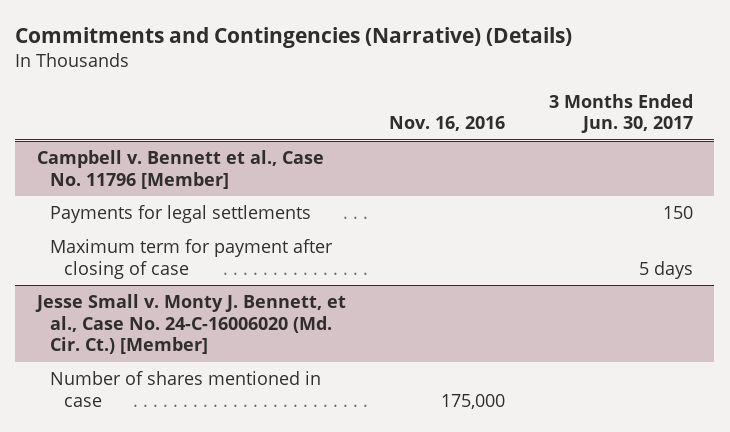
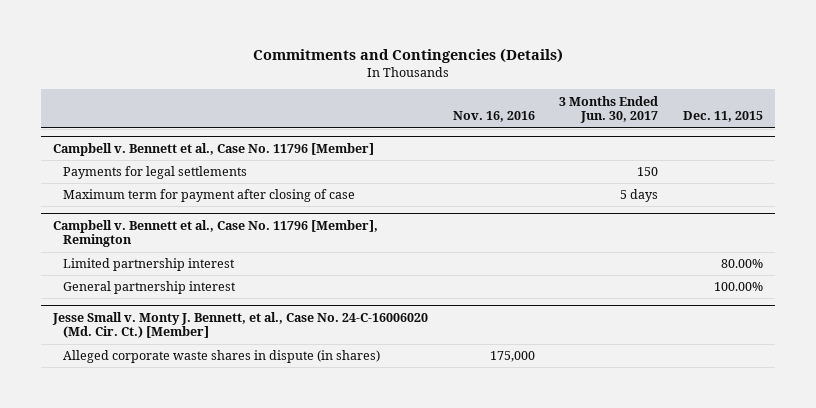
- Commitments and Contingencies (Narrative) (Details)
+ Commitments and Contingencies (Details)
- | Nov. 16, 2016 | 3 Months Ended Jun. 30, 2017
+ | Nov. 16, 2016 | 3 Months Ended Jun. 30, 2017 | Dec. 11, 2015
+ Campbell v. Bennett et al., Case No. 11796 [Member], Remington
+ Limited partnership interest | | | 80.00%
+ General partnership interest | | | 100.00%
@ Jesse Small v. Monty J. Bennett, et al., Case No. 24-C-16006020 (Md. Cir. Ct.) [Member]
- Number of shares mentioned in case | 175,000 |
+ Alleged corporate waste shares in dispute (in shares) | 175,000 | |

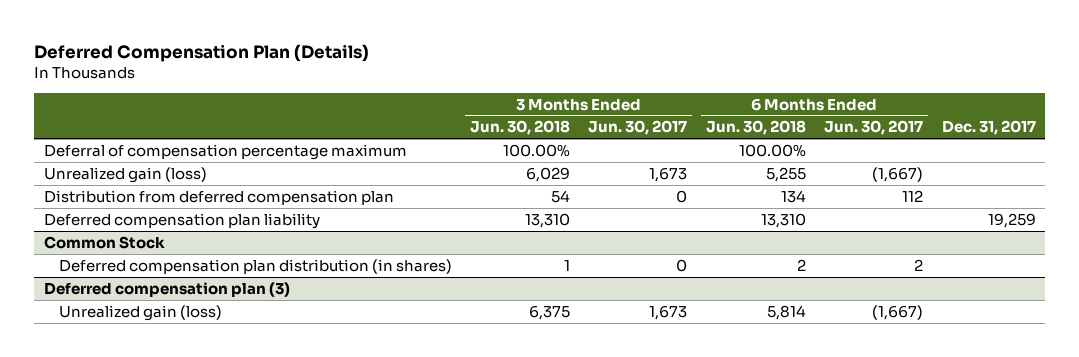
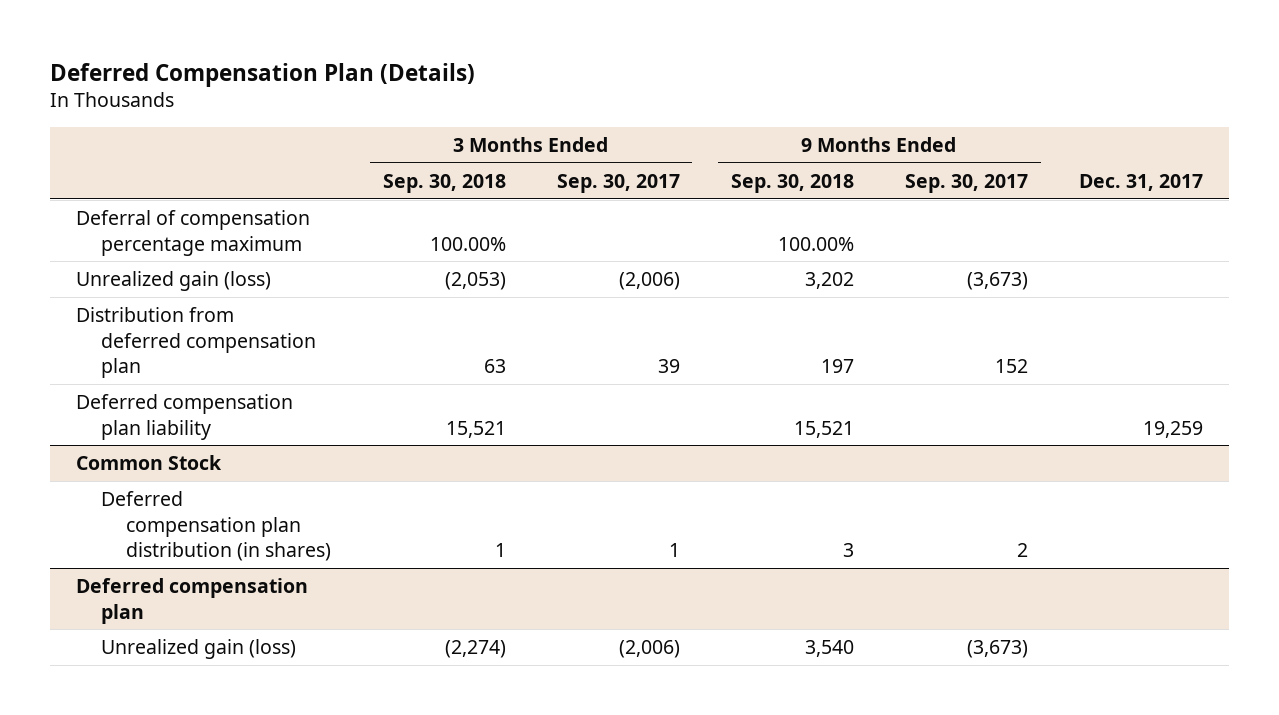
- | 3 Months Ended Jun. 30, 2018 | 3 Months Ended Jun. 30, 2017 | 6 Months Ended Jun. 30, 2018 | 6 Months Ended Jun. 30, 2017 | Dec. 31, 2017
+ | 3 Months Ended Sep. 30, 2018 | 3 Months Ended Sep. 30, 2017 | 9 Months Ended Sep. 30, 2018 | 9 Months Ended Sep. 30, 2017 | Dec. 31, 2017
- Deferred compensation plan (3)
+ Deferred compensation plan

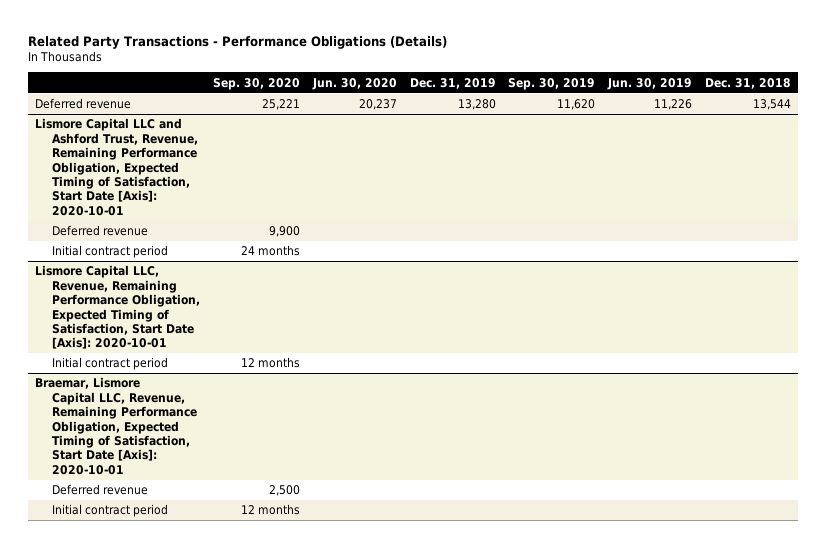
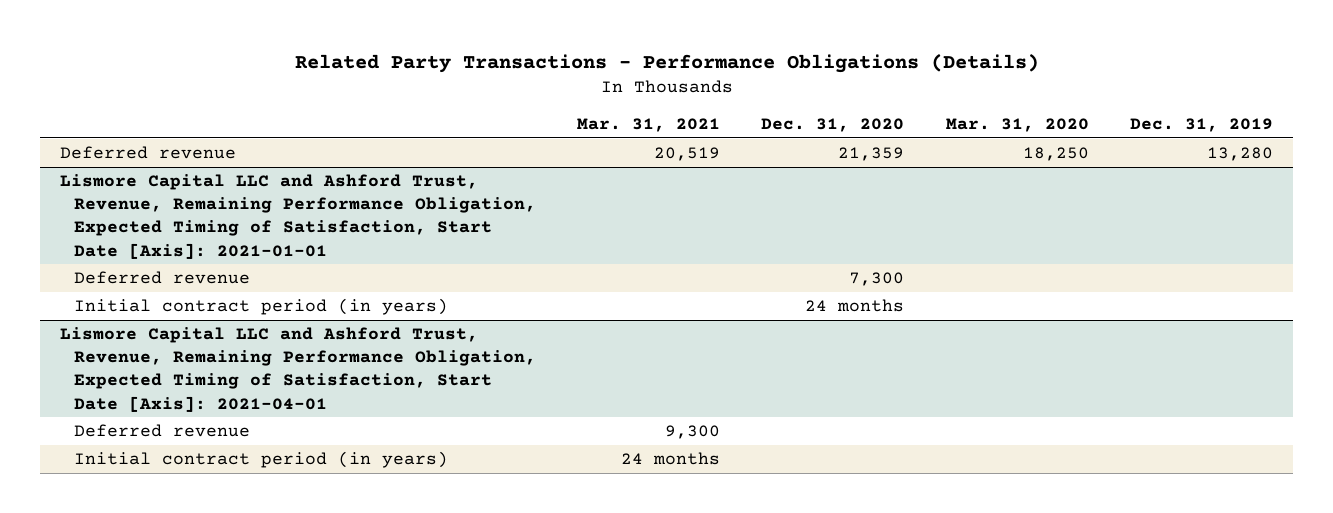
- | Sep. 30, 2020 | Jun. 30, 2020 | Dec. 31, 2019 | Sep. 30, 2019 | Jun. 30, 2019 | Dec. 31, 2018
+ | Mar. 31, 2021 | Dec. 31, 2020 | Mar. 31, 2020 | Dec. 31, 2019
- Lismore Capital LLC and Ashford Trust, Revenue, Remaining Performance Obligation, Expected Timing of Satisfaction, Start Date [Axis]: 2020-10-01
+ Lismore Capital LLC and Ashford Trust, Revenue, Remaining Performance Obligation, Expected Timing of Satisfaction, Start Date [Axis]: 2021-01-01
- Initial contract period | 24 months | | | | |
- Lismore Capital LLC, Revenue, Remaining Performance Obligation, Expected Timing of Satisfaction, Start Date [Axis]: 2020-10-01
- Initial contract period | 12 months | | | | |
- Braemar, Lismore Capital LLC, Revenue, Remaining Performance Obligation, Expected Timing of Satisfaction, Start Date [Axis]: 2020-10-01
- Deferred revenue | 2,500 | | | | |
- Initial contract period | 12 months | | | | |
+ Initial contract period (in years) | | 24 months | |
+ Lismore Capital LLC and Ashford Trust, Revenue, Remaining Performance Obligation, Expected Timing of Satisfaction, Start Date [Axis]: 2021-04-01
+ Deferred revenue | 9,300 | | |
+ Initial contract period (in years) | 24 months | | |

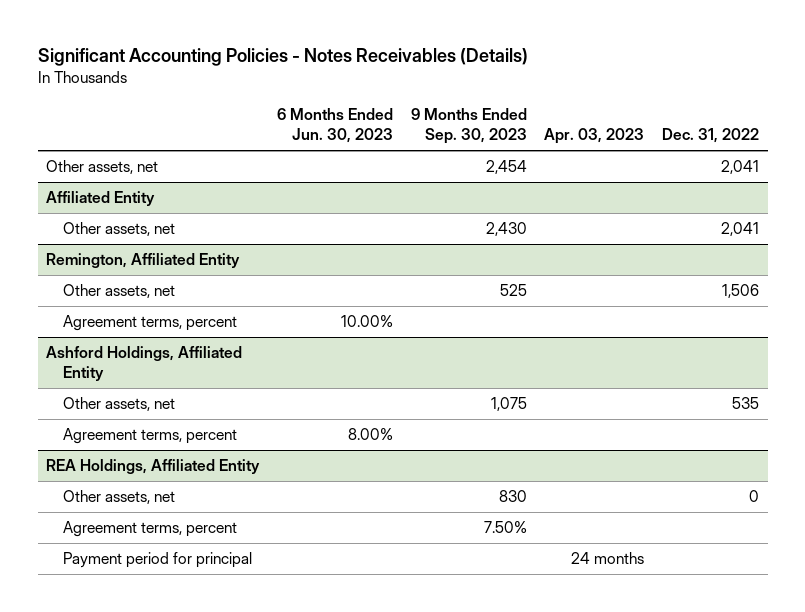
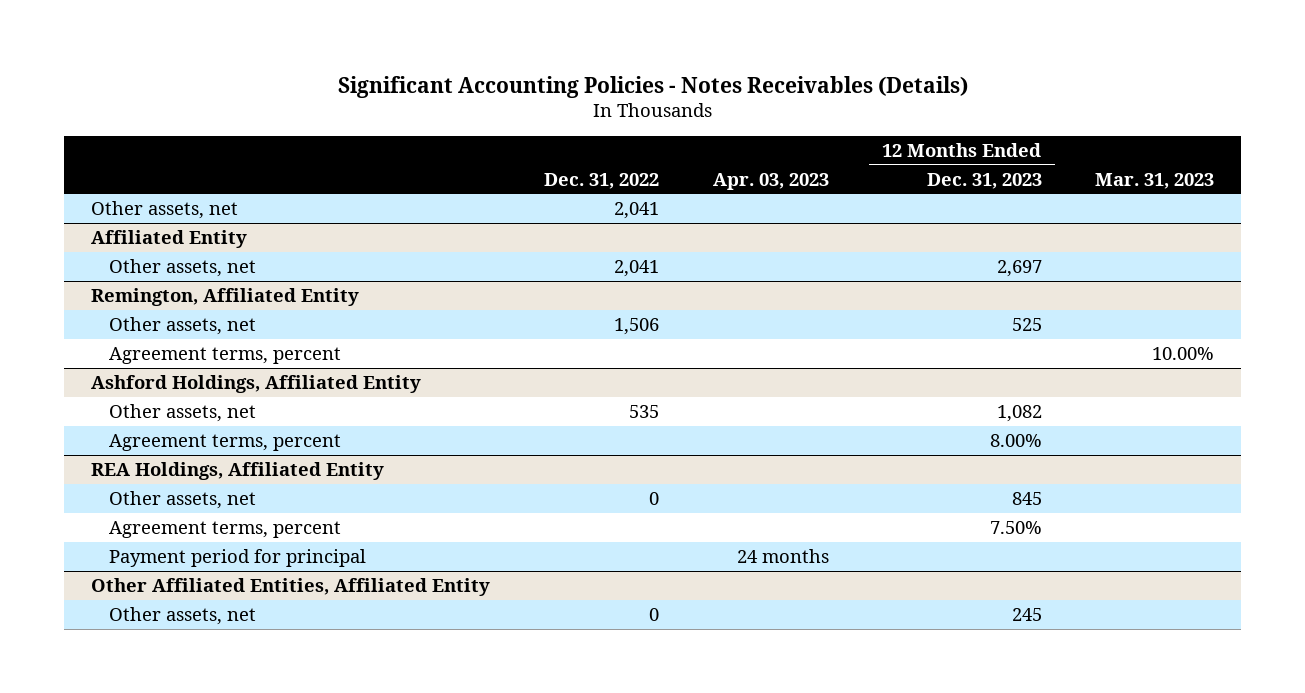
- | 6 Months Ended Jun. 30, 2023 | 9 Months Ended Sep. 30, 2023 | Apr. 03, 2023 | Dec. 31, 2022
+ | Dec. 31, 2022 | Apr. 03, 2023 | 12 Months Ended Dec. 31, 2023 | Mar. 31, 2023
+ Other Affiliated Entities, Affiliated Entity
+ Other assets, net | 0 | | 245 |

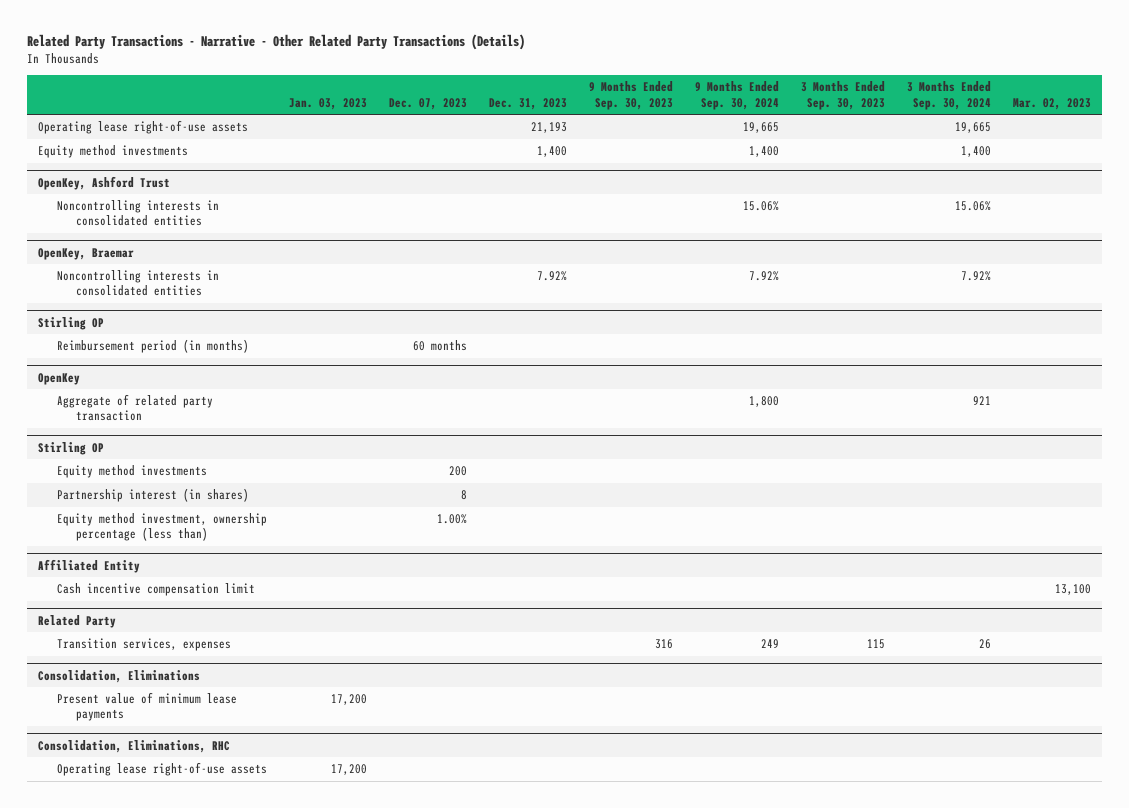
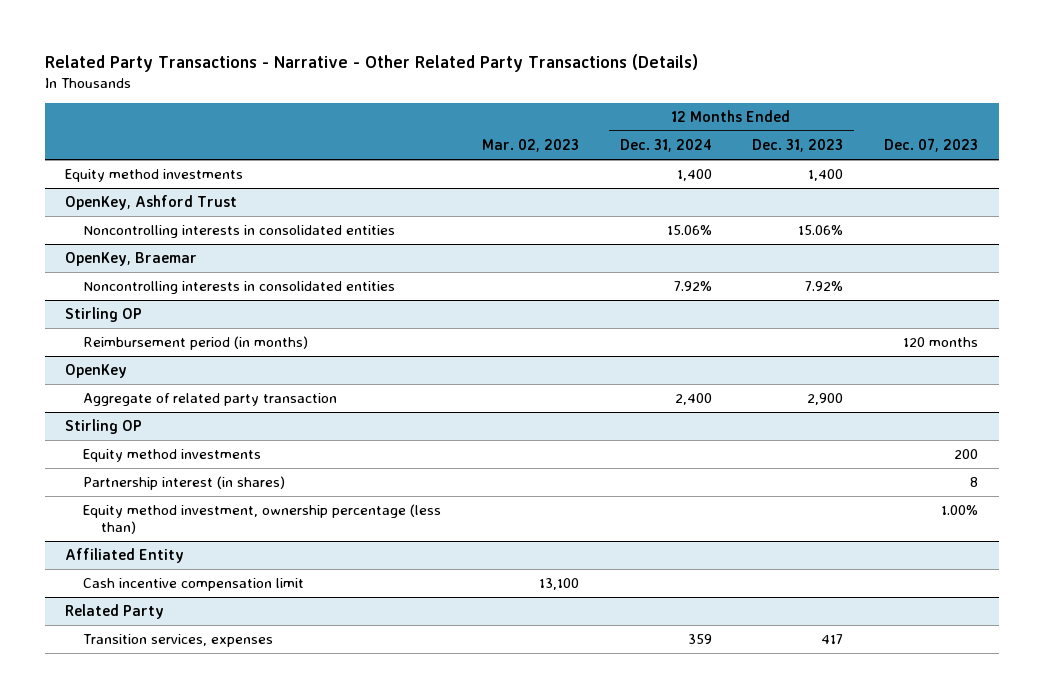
- | Jan. 03, 2023 | Dec. 07, 2023 | Dec. 31, 2023 | 9 Months Ended Sep. 30, 2023 | 9 Months Ended Sep. 30, 2024 | 3 Months Ended Sep. 30, 2023 | 3 Months Ended Sep. 30, 2024 | Mar. 02, 2023
+ | Mar. 02, 2023 | 12 Months Ended Dec. 31, 2024 | 12 Months Ended Dec. 31, 2023 | Dec. 07, 2023
- Operating lease right-of-use assets | | | 21,193 | | 19,665 | | 19,665 |
@ Stirling OP
- Reimbursement period (in months) | | 60 months | | | | | |
+ Reimbursement period (in months) | | | | 120 months
- Consolidation, Eliminations
- Present value of minimum lease payments | 17,200 | | | | | | |
- Consolidation, Eliminations, RHC
- Operating lease right-of-use assets | 17,200 | | | | | | |

